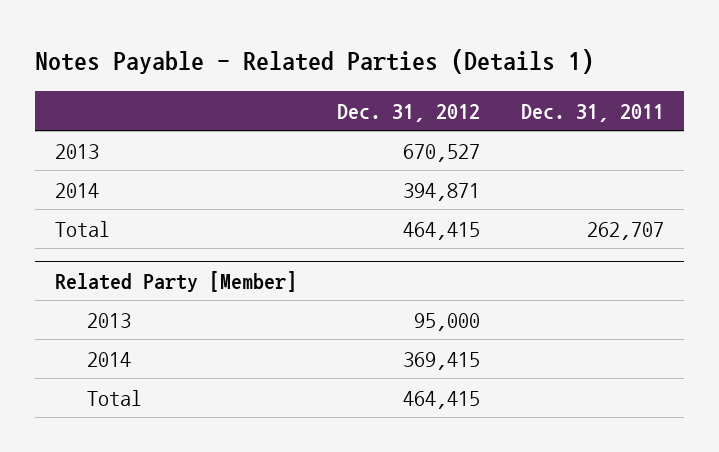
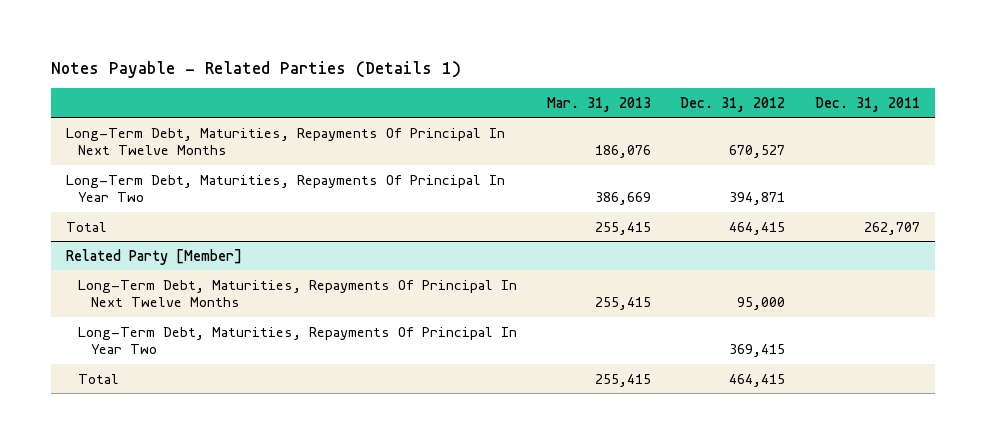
- | Dec. 31, 2012 | Dec. 31, 2011
+ | Mar. 31, 2013 | Dec. 31, 2012 | Dec. 31, 2011
- 2013 | 670,527 |
- 2014 | 394,871 |
+ Long-Term Debt, Maturities, Repayments Of Principal In Next Twelve Months | 186,076 | 670,527 |
+ Long-Term Debt, Maturities, Repayments Of Principal In Year Two | 386,669 | 394,871 |
@ Related Party [Member]
- 2013 | 95,000 |
- 2014 | 369,415 |
+ Long-Term Debt, Maturities, Repayments Of Principal In Next Twelve Months | 255,415 | 95,000 |
+ Long-Term Debt, Maturities, Repayments Of Principal In Year Two | | 369,415 |

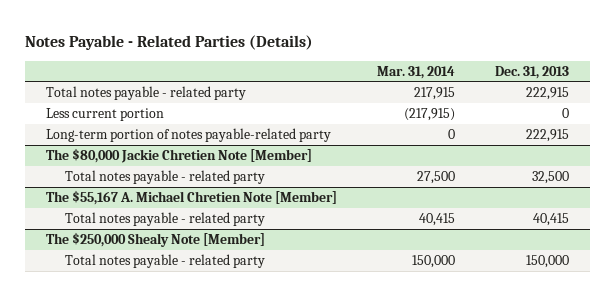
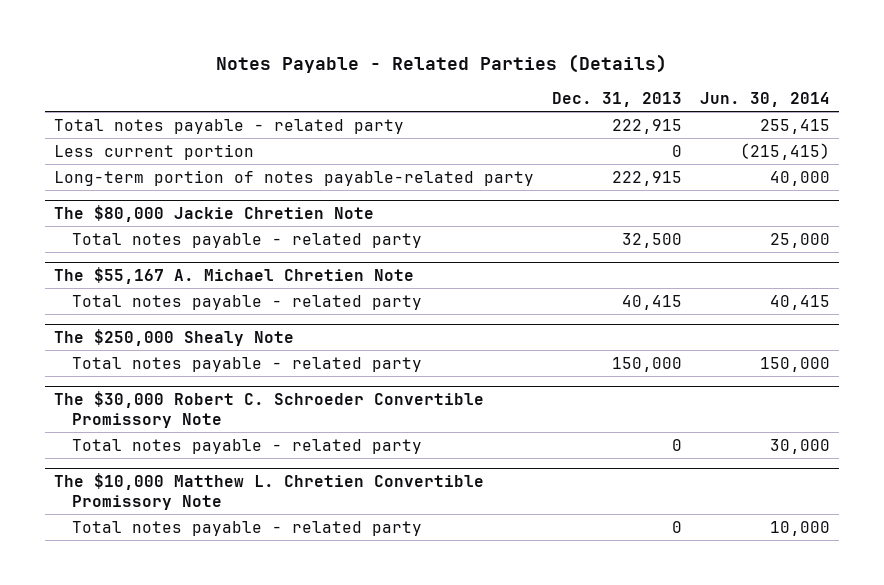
- | Mar. 31, 2014 | Dec. 31, 2013
+ | Dec. 31, 2013 | Jun. 30, 2014
- The $80,000 Jackie Chretien Note [Member]
+ The $80,000 Jackie Chretien Note
- The $55,167 A. Michael Chretien Note [Member]
+ The $55,167 A. Michael Chretien Note
- The $250,000 Shealy Note [Member]
+ The $250,000 Shealy Note
+ The $30,000 Robert C. Schroeder Convertible Promissory Note
+ Total notes payable - related party | 0 | 30,000
+ The $10,000 Matthew L. Chretien Convertible Promissory Note
+ Total notes payable - related party | 0 | 10,000

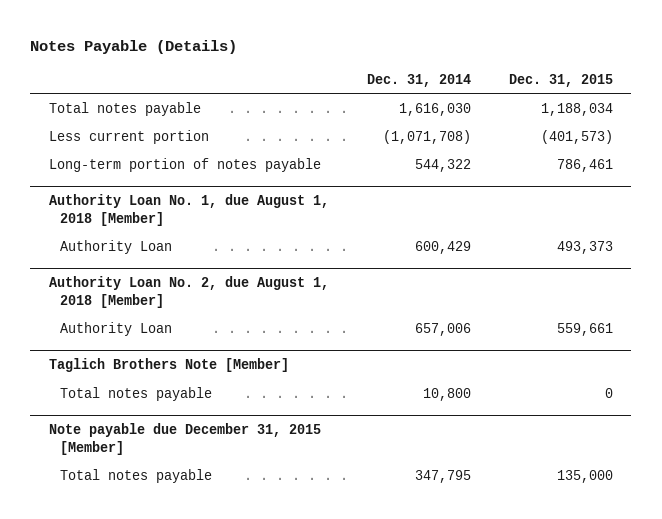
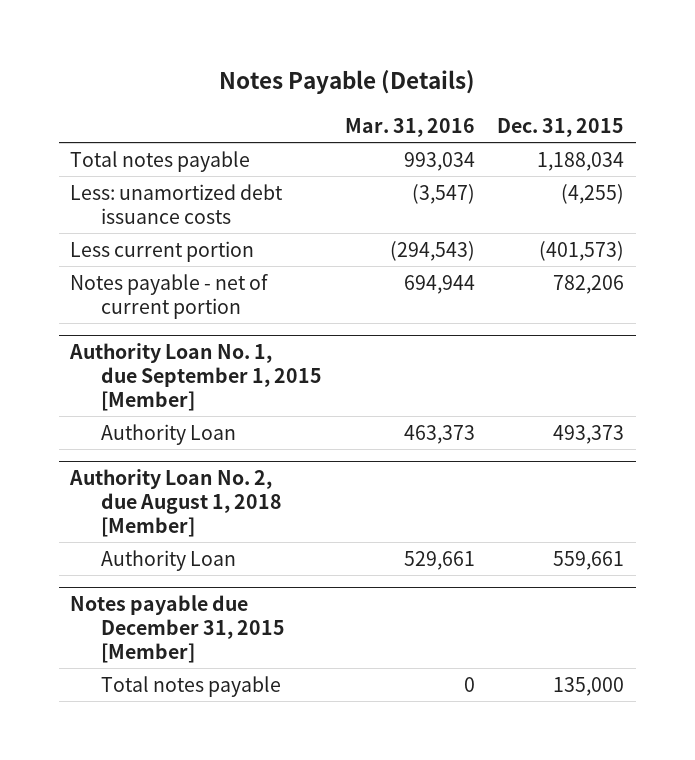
- | Dec. 31, 2014 | Dec. 31, 2015
+ | Mar. 31, 2016 | Dec. 31, 2015
+ Less: unamortized debt issuance costs | (3,547) | (4,255)
- Long-term portion of notes payable | 544,322 | 786,461
- Authority Loan No. 1, due August 1, 2018 [Member]
+ Notes payable - net of current portion | 694,944 | 782,206
+ Authority Loan No. 1, due September 1, 2015 [Member]
- Taglich Brothers Note [Member]
- Total notes payable | 10,800 | 0
- Note payable due December 31, 2015 [Member]
+ Notes payable due December 31, 2015 [Member]

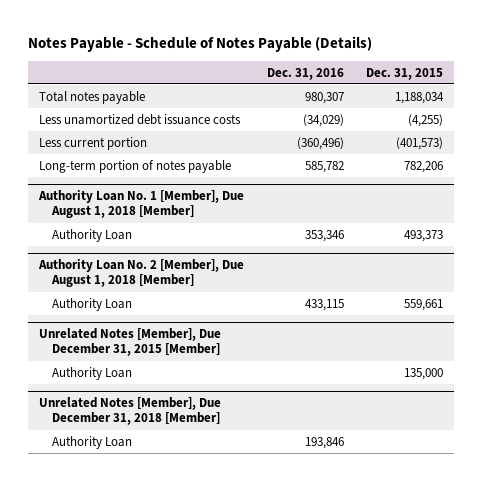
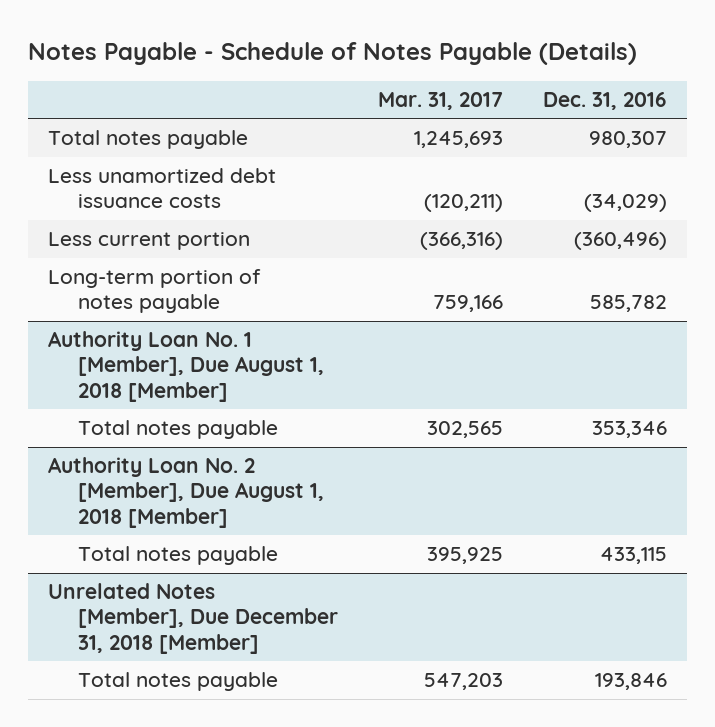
- | Dec. 31, 2016 | Dec. 31, 2015
+ | Mar. 31, 2017 | Dec. 31, 2016
@ Authority Loan No. 1 [Member], Due August 1, 2018 [Member]
- Authority Loan | 353,346 | 493,373
+ Total notes payable | 302,565 | 353,346
@ Authority Loan No. 2 [Member], Due August 1, 2018 [Member]
- Authority Loan | 433,115 | 559,661
- Unrelated Notes [Member], Due December 31, 2015 [Member]
- Authority Loan | | 135,000
@ Authority Loan No. 2 [Member], Due August 1, 2018 [Member]
+ Total notes payable | 395,925 | 433,115
@ Unrelated Notes [Member], Due December 31, 2018 [Member]
- Authority Loan | 193,846 |
+ Total notes payable | 547,203 | 193,846

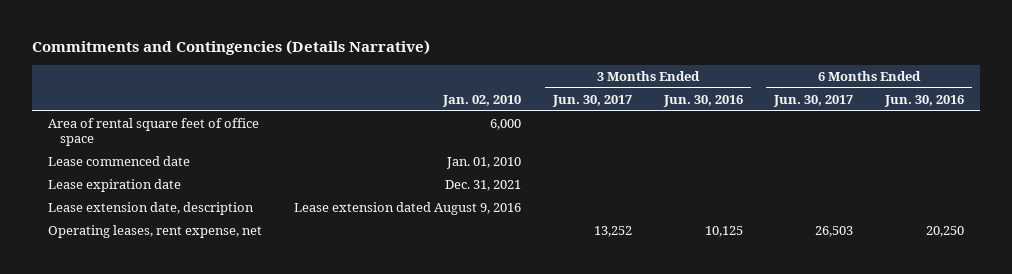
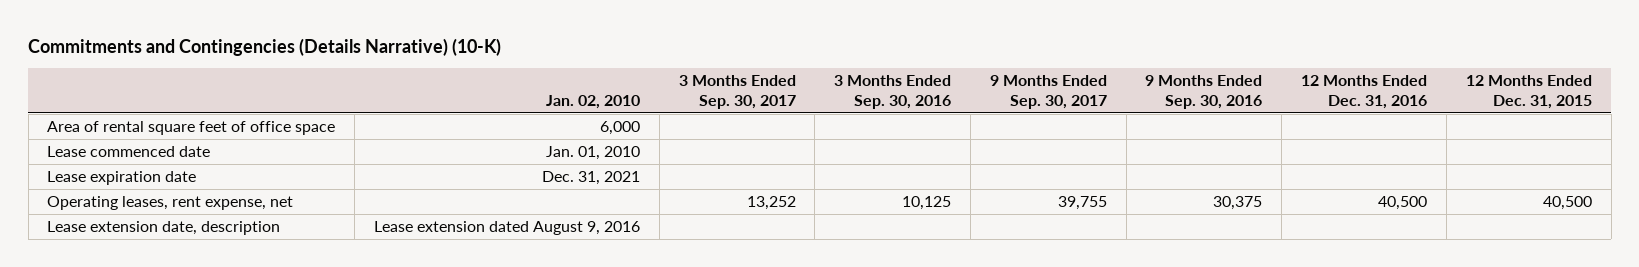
- Commitments and Contingencies (Details Narrative)
+ Commitments and Contingencies (Details Narrative) (10-K)
- | Jan. 02, 2010 | 3 Months Ended Jun. 30, 2017 | 3 Months Ended Jun. 30, 2016 | 6 Months Ended Jun. 30, 2017 | 6 Months Ended Jun. 30, 2016
+ | Jan. 02, 2010 | 3 Months Ended Sep. 30, 2017 | 3 Months Ended Sep. 30, 2016 | 9 Months Ended Sep. 30, 2017 | 9 Months Ended Sep. 30, 2016 | 12 Months Ended Dec. 31, 2016 | 12 Months Ended Dec. 31, 2015
moved down: Lease extension date, description | Lease extension dated August 9, 2016 | | | | | |

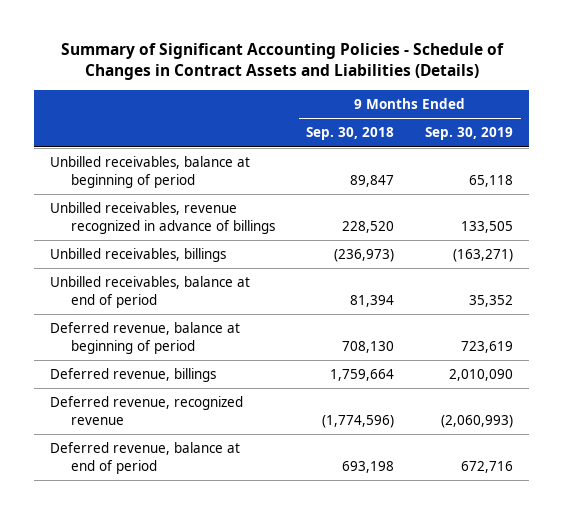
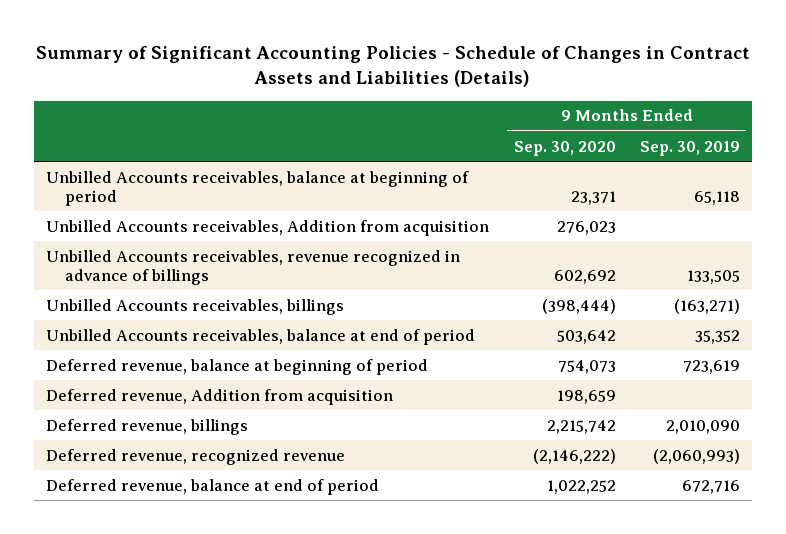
- | 9 Months Ended Sep. 30, 2018 | 9 Months Ended Sep. 30, 2019
+ | 9 Months Ended Sep. 30, 2020 | 9 Months Ended Sep. 30, 2019
- Unbilled receivables, balance at beginning of period | 89,847 | 65,118
- Unbilled receivables, revenue recognized in advance of billings | 228,520 | 133,505
- Unbilled receivables, billings | (236,973) | (163,271)
- Unbilled receivables, balance at end of period | 81,394 | 35,352
+ Unbilled Accounts receivables, balance at beginning of period | 23,371 | 65,118
+ Unbilled Accounts receivables, Addition from acquisition | 276,023 |
+ Unbilled Accounts receivables, revenue recognized in advance of billings | 602,692 | 133,505
+ Unbilled Accounts receivables, billings | (398,444) | (163,271)
+ Unbilled Accounts receivables, balance at end of period | 503,642 | 35,352
+ Deferred revenue, Addition from acquisition | 198,659 |

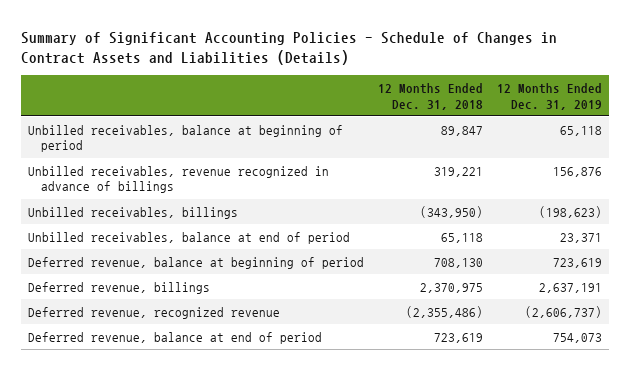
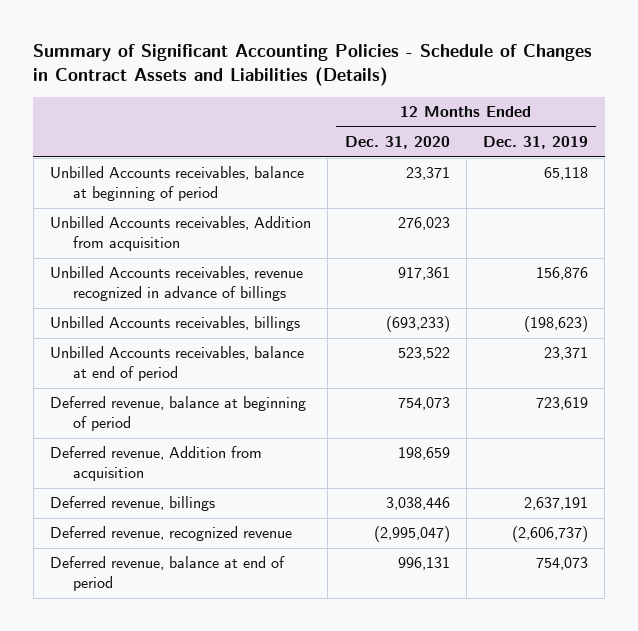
- | 12 Months Ended Dec. 31, 2018 | 12 Months Ended Dec. 31, 2019
+ | 12 Months Ended Dec. 31, 2020 | 12 Months Ended Dec. 31, 2019
- Unbilled receivables, balance at beginning of period | 89,847 | 65,118
- Unbilled receivables, revenue recognized in advance of billings | 319,221 | 156,876
- Unbilled receivables, billings | (343,950) | (198,623)
- Unbilled receivables, balance at end of period | 65,118 | 23,371
+ Unbilled Accounts receivables, balance at beginning of period | 23,371 | 65,118
+ Unbilled Accounts receivables, Addition from acquisition | 276,023 |
+ Unbilled Accounts receivables, revenue recognized in advance of billings | 917,361 | 156,876
+ Unbilled Accounts receivables, billings | (693,233) | (198,623)
+ Unbilled Accounts receivables, balance at end of period | 523,522 | 23,371
+ Deferred revenue, Addition from acquisition | 198,659 |

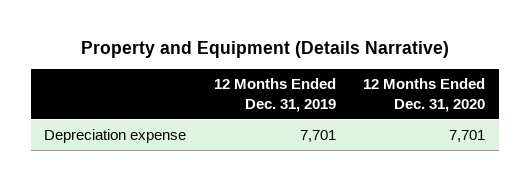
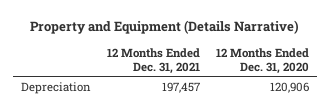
- | 12 Months Ended Dec. 31, 2019 | 12 Months Ended Dec. 31, 2020
+ | 12 Months Ended Dec. 31, 2021 | 12 Months Ended Dec. 31, 2020
- Depreciation expense | 7,701 | 7,701
+ Depreciation | 197,457 | 120,906

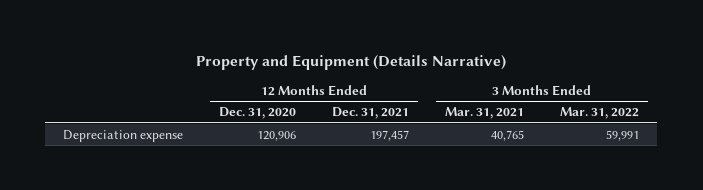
- | 12 Months Ended Dec. 31, 2021 | 12 Months Ended Dec. 31, 2020
+ | 12 Months Ended Dec. 31, 2020 | 12 Months Ended Dec. 31, 2021 | 3 Months Ended Mar. 31, 2021 | 3 Months Ended Mar. 31, 2022
- Depreciation | 197,457 | 120,906
+ Depreciation expense | 120,906 | 197,457 | 40,765 | 59,991

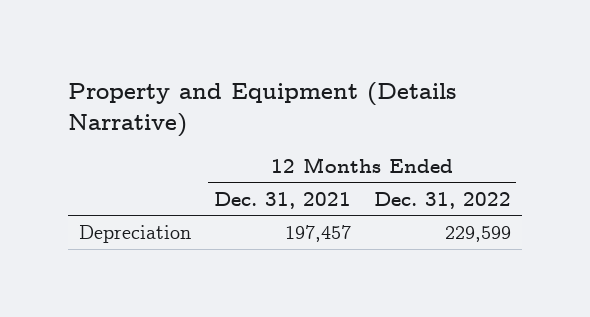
- | 12 Months Ended Dec. 31, 2020 | 12 Months Ended Dec. 31, 2021 | 3 Months Ended Mar. 31, 2021 | 3 Months Ended Mar. 31, 2022
+ | 12 Months Ended Dec. 31, 2021 | 12 Months Ended Dec. 31, 2022
- Depreciation expense | 120,906 | 197,457 | 40,765 | 59,991
+ Depreciation | 197,457 | 229,599

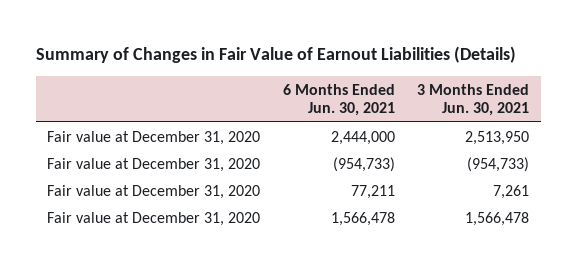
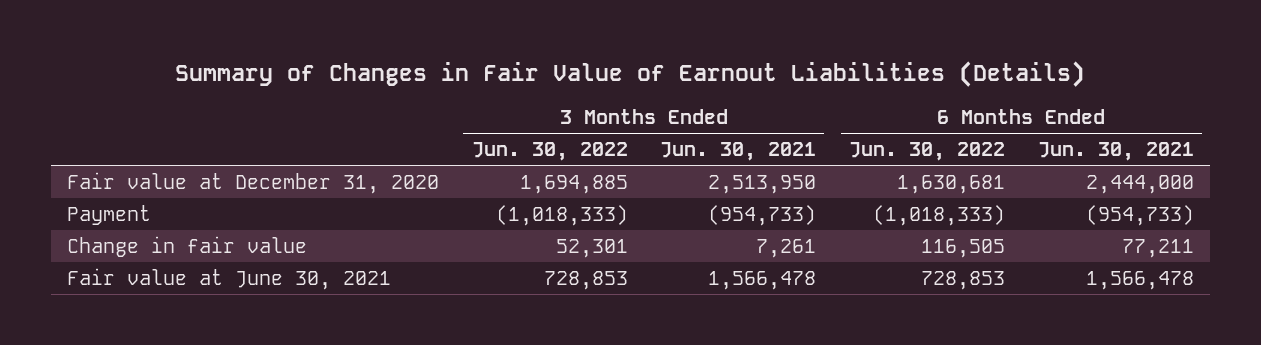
- | 6 Months Ended Jun. 30, 2021 | 3 Months Ended Jun. 30, 2021
+ | 3 Months Ended Jun. 30, 2022 | 3 Months Ended Jun. 30, 2021 | 6 Months Ended Jun. 30, 2022 | 6 Months Ended Jun. 30, 2021
- Fair value at December 31, 2020 | (954,733) | (954,733)
- Fair value at December 31, 2020 | 77,211 | 7,261
- Fair value at December 31, 2020 | 1,566,478 | 1,566,478
+ Payment | (1,018,333) | (954,733) | (1,018,333) | (954,733)
+ Change in fair value | 52,301 | 7,261 | 116,505 | 77,211
+ Fair value at June 30, 2021 | 728,853 | 1,566,478 | 728,853 | 1,566,478

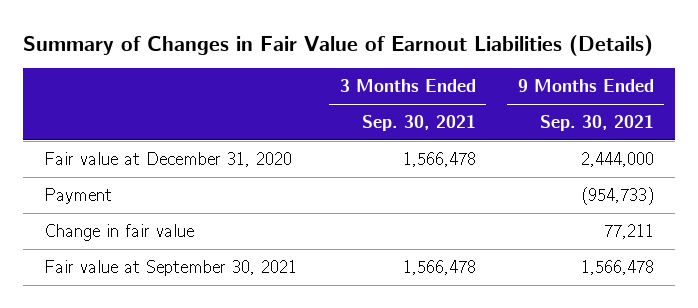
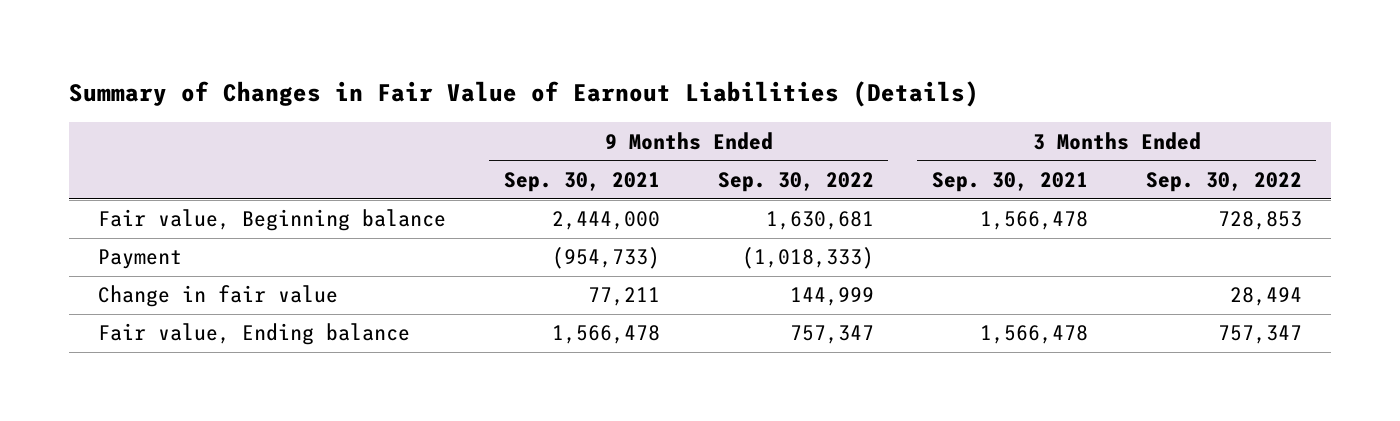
- | 3 Months Ended Sep. 30, 2021 | 9 Months Ended Sep. 30, 2021
+ | 9 Months Ended Sep. 30, 2021 | 9 Months Ended Sep. 30, 2022 | 3 Months Ended Sep. 30, 2021 | 3 Months Ended Sep. 30, 2022
- Fair value at December 31, 2020 | 1,566,478 | 2,444,000
+ Fair value, Beginning balance | 2,444,000 | 1,630,681 | 1,566,478 | 728,853
- Fair value at September 30, 2021 | 1,566,478 | 1,566,478
+ Fair value, Ending balance | 1,566,478 | 757,347 | 1,566,478 | 757,347

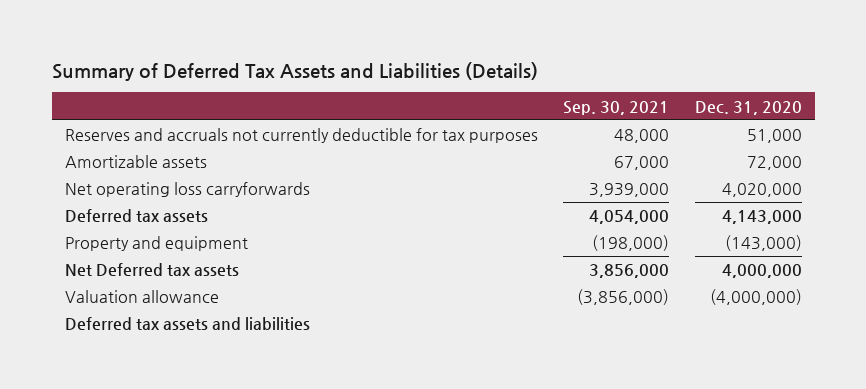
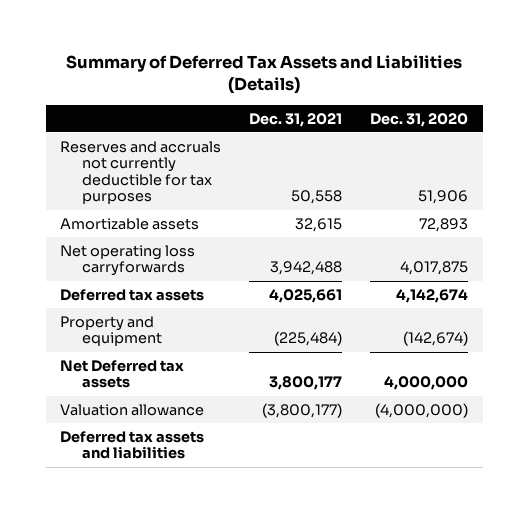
- | Sep. 30, 2021 | Dec. 31, 2020
+ | Dec. 31, 2021 | Dec. 31, 2020
- Reserves and accruals not currently deductible for tax purposes | 48,000 | 51,000
- Amortizable assets | 67,000 | 72,000
- Net operating loss carryforwards | 3,939,000 | 4,020,000
- Deferred tax assets | 4,054,000 | 4,143,000
- Property and equipment | (198,000) | (143,000)
+ Reserves and accruals not currently deductible for tax purposes | 50,558 | 51,906
+ Amortizable assets | 32,615 | 72,893
+ Net operating loss carryforwards | 3,942,488 | 4,017,875
+ Deferred tax assets | 4,025,661 | 4,142,674
+ Property and equipment | (225,484) | (142,674)

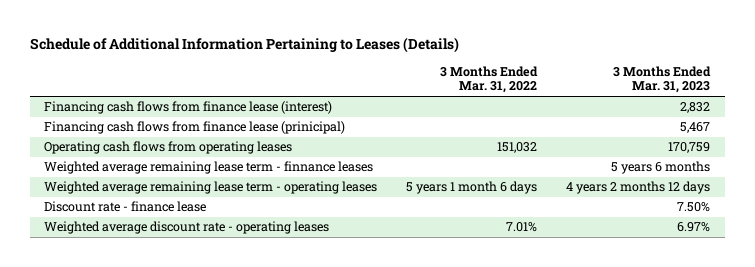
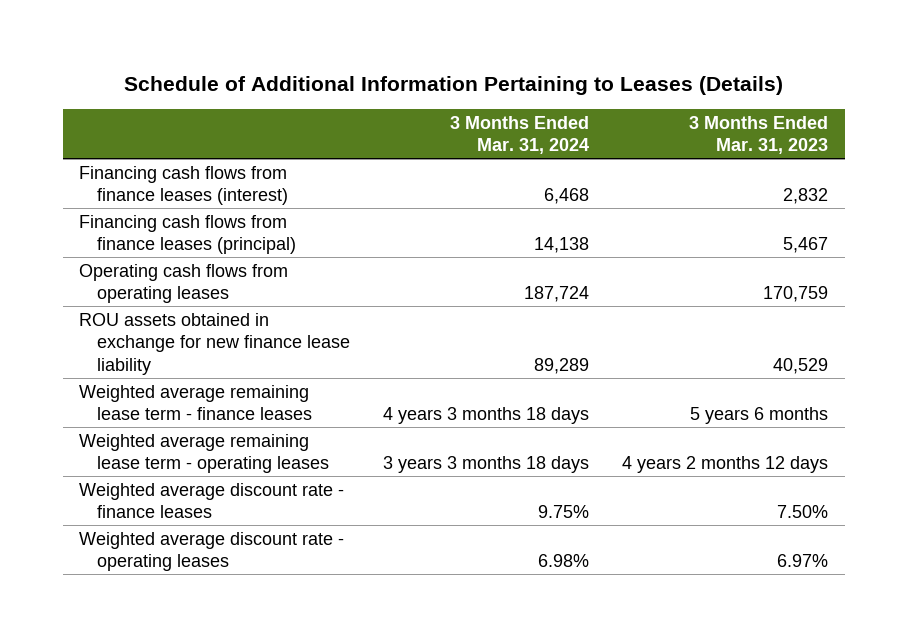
- | 3 Months Ended Mar. 31, 2022 | 3 Months Ended Mar. 31, 2023
+ | 3 Months Ended Mar. 31, 2024 | 3 Months Ended Mar. 31, 2023
- Financing cash flows from finance lease (interest) | | 2,832
- Financing cash flows from finance lease (prinicipal) | | 5,467
+ Financing cash flows from finance leases (interest) | 6,468 | 2,832
+ Financing cash flows from finance leases (principal) | 14,138 | 5,467
- Weighted average remaining lease term - finnance leases | | 5 years 6 months
+ ROU assets obtained in exchange for new finance lease liability | 89,289 | 40,529
+ Weighted average remaining lease term - finance leases | 4 years 3 months 18 days | 5 years 6 months
- Discount rate - finance lease | | 7.50%
+ Weighted average discount rate - finance leases | 9.75% | 7.50%

